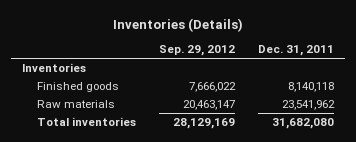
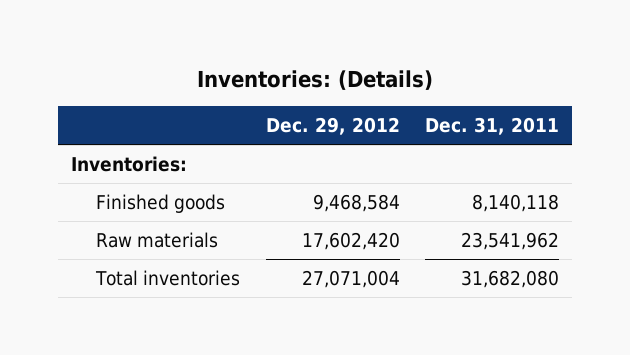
- Inventories (Details)
+ Inventories: (Details)
- | Sep. 29, 2012 | Dec. 31, 2011
+ | Dec. 29, 2012 | Dec. 31, 2011
- Inventories
+ Inventories:

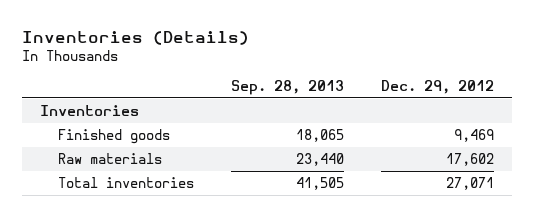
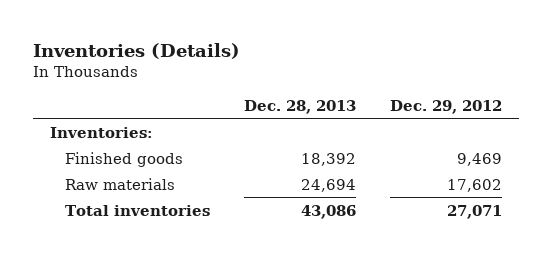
- | Sep. 28, 2013 | Dec. 29, 2012
+ | Dec. 28, 2013 | Dec. 29, 2012
- Inventories
+ Inventories:

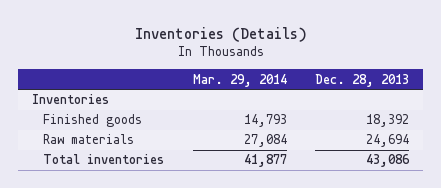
- | Dec. 28, 2013 | Dec. 29, 2012
+ | Mar. 29, 2014 | Dec. 28, 2013
- Inventories:
+ Inventories

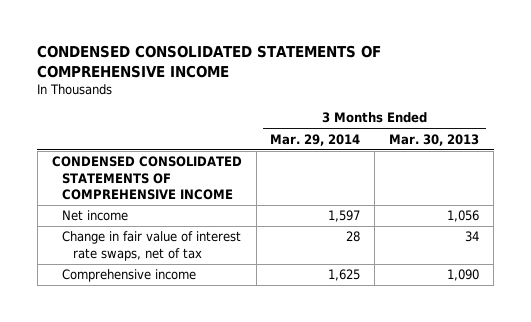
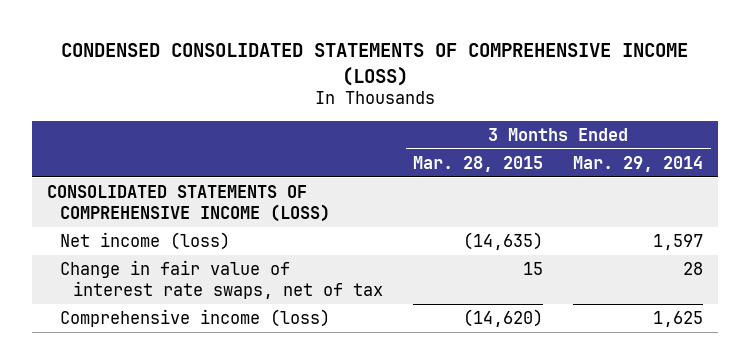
- CONDENSED CONSOLIDATED STATEMENTS OF COMPREHENSIVE INCOME
+ CONDENSED CONSOLIDATED STATEMENTS OF COMPREHENSIVE INCOME (LOSS)
- | 3 Months Ended Mar. 29, 2014 | 3 Months Ended Mar. 30, 2013
+ | 3 Months Ended Mar. 28, 2015 | 3 Months Ended Mar. 29, 2014
- CONDENSED CONSOLIDATED STATEMENTS OF COMPREHENSIVE INCOME
- Net income | 1,597 | 1,056
+ CONSOLIDATED STATEMENTS OF COMPREHENSIVE INCOME (LOSS)
+ Net income (loss) | (14,635) | 1,597
- Comprehensive income | 1,625 | 1,090
+ Comprehensive income (loss) | (14,620) | 1,625

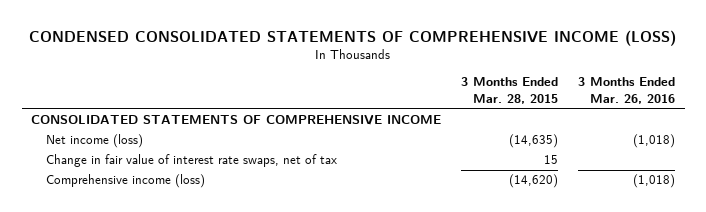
- | 3 Months Ended Mar. 28, 2015 | 3 Months Ended Mar. 29, 2014
+ | 3 Months Ended Mar. 28, 2015 | 3 Months Ended Mar. 26, 2016
- CONSOLIDATED STATEMENTS OF COMPREHENSIVE INCOME (LOSS)
+ CONSOLIDATED STATEMENTS OF COMPREHENSIVE INCOME

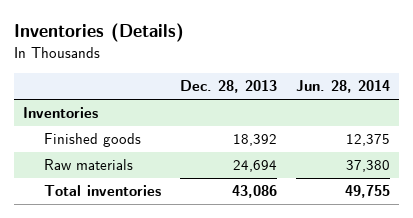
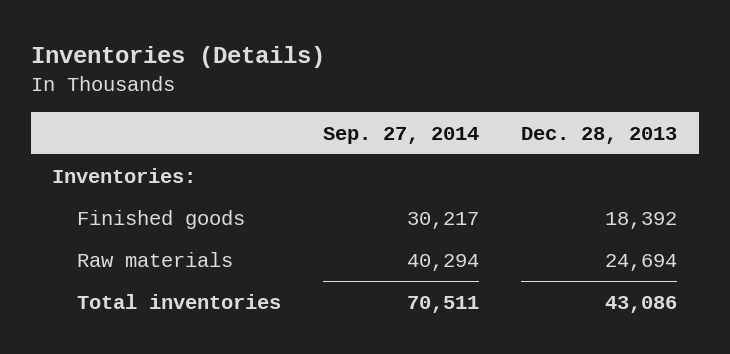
- | Dec. 28, 2013 | Jun. 28, 2014
+ | Sep. 27, 2014 | Dec. 28, 2013
- Inventories
+ Inventories:

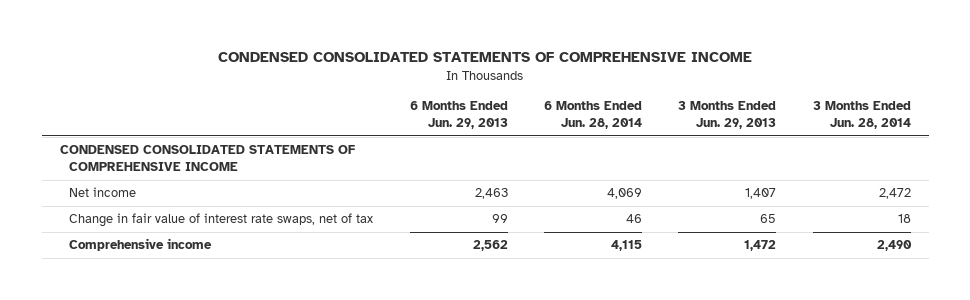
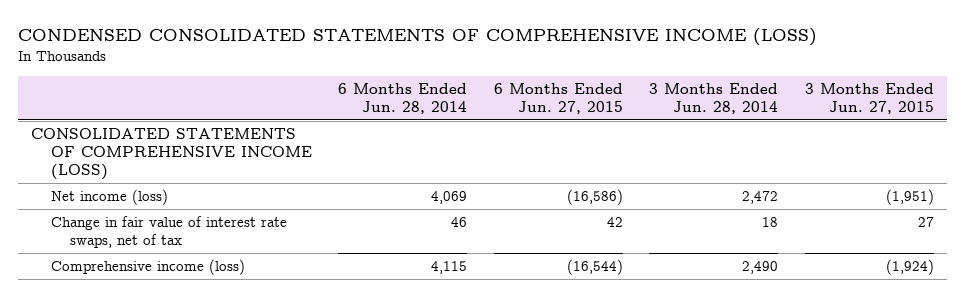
- CONDENSED CONSOLIDATED STATEMENTS OF COMPREHENSIVE INCOME
+ CONDENSED CONSOLIDATED STATEMENTS OF COMPREHENSIVE INCOME (LOSS)
- | 6 Months Ended Jun. 29, 2013 | 6 Months Ended Jun. 28, 2014 | 3 Months Ended Jun. 29, 2013 | 3 Months Ended Jun. 28, 2014
+ | 6 Months Ended Jun. 28, 2014 | 6 Months Ended Jun. 27, 2015 | 3 Months Ended Jun. 28, 2014 | 3 Months Ended Jun. 27, 2015
- CONDENSED CONSOLIDATED STATEMENTS OF COMPREHENSIVE INCOME
- Net income | 2,463 | 4,069 | 1,407 | 2,472
+ CONSOLIDATED STATEMENTS OF COMPREHENSIVE INCOME (LOSS)
+ Net income (loss) | 4,069 | (16,586) | 2,472 | (1,951)
- Comprehensive income | 2,562 | 4,115 | 1,472 | 2,490
+ Comprehensive income (loss) | 4,115 | (16,544) | 2,490 | (1,924)

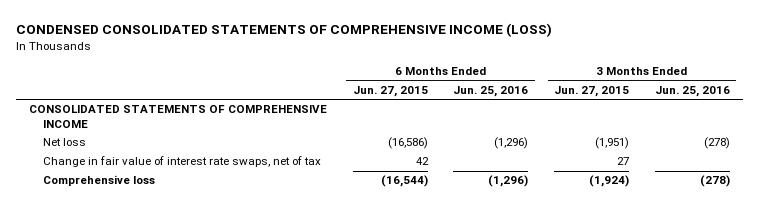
- | 6 Months Ended Jun. 28, 2014 | 6 Months Ended Jun. 27, 2015 | 3 Months Ended Jun. 28, 2014 | 3 Months Ended Jun. 27, 2015
+ | 6 Months Ended Jun. 27, 2015 | 6 Months Ended Jun. 25, 2016 | 3 Months Ended Jun. 27, 2015 | 3 Months Ended Jun. 25, 2016
- CONSOLIDATED STATEMENTS OF COMPREHENSIVE INCOME (LOSS)
- Net income (loss) | 4,069 | (16,586) | 2,472 | (1,951)
+ CONSOLIDATED STATEMENTS OF COMPREHENSIVE INCOME
+ Net loss | (16,586) | (1,296) | (1,951) | (278)
- Comprehensive income (loss) | 4,115 | (16,544) | 2,490 | (1,924)
+ Comprehensive loss | (16,544) | (1,296) | (1,924) | (278)

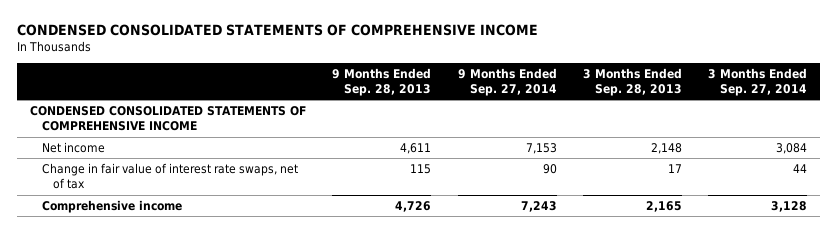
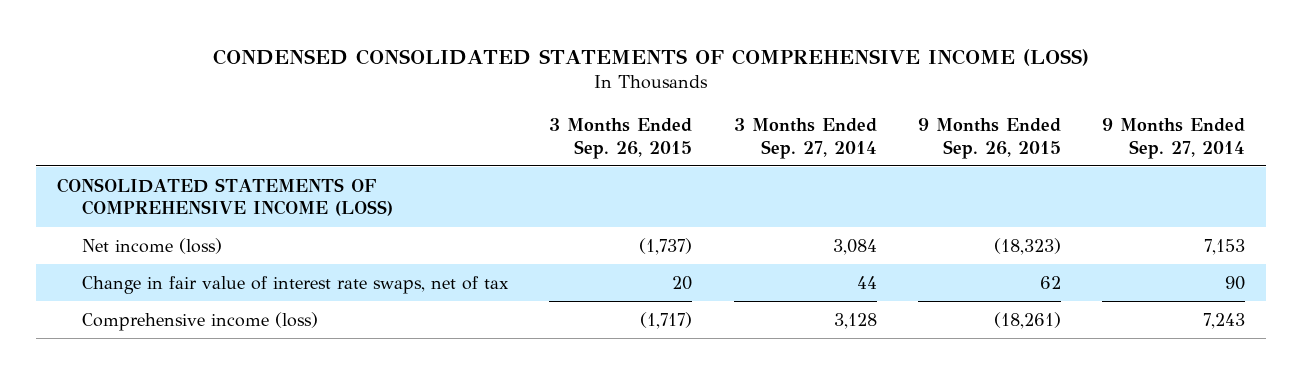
- CONDENSED CONSOLIDATED STATEMENTS OF COMPREHENSIVE INCOME
+ CONDENSED CONSOLIDATED STATEMENTS OF COMPREHENSIVE INCOME (LOSS)
- | 9 Months Ended Sep. 28, 2013 | 9 Months Ended Sep. 27, 2014 | 3 Months Ended Sep. 28, 2013 | 3 Months Ended Sep. 27, 2014
+ | 3 Months Ended Sep. 26, 2015 | 3 Months Ended Sep. 27, 2014 | 9 Months Ended Sep. 26, 2015 | 9 Months Ended Sep. 27, 2014
- CONDENSED CONSOLIDATED STATEMENTS OF COMPREHENSIVE INCOME
- Net income | 4,611 | 7,153 | 2,148 | 3,084
+ CONSOLIDATED STATEMENTS OF COMPREHENSIVE INCOME (LOSS)
+ Net income (loss) | (1,737) | 3,084 | (18,323) | 7,153
- Comprehensive income | 4,726 | 7,243 | 2,165 | 3,128
+ Comprehensive income (loss) | (1,717) | 3,128 | (18,261) | 7,243

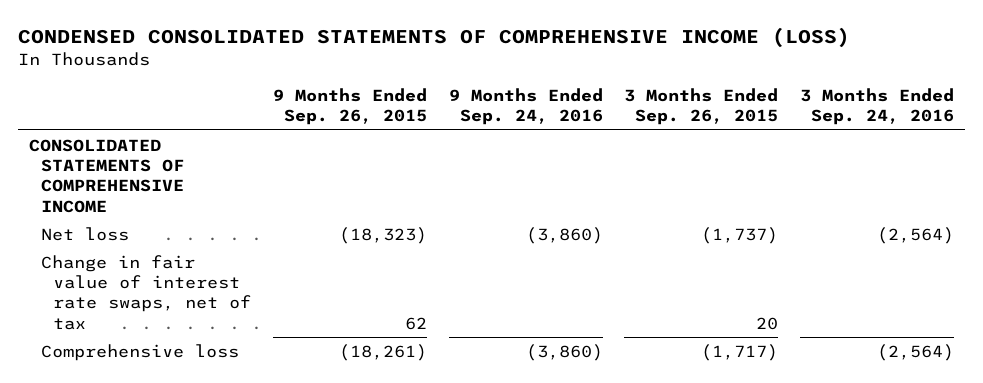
- | 3 Months Ended Sep. 26, 2015 | 3 Months Ended Sep. 27, 2014 | 9 Months Ended Sep. 26, 2015 | 9 Months Ended Sep. 27, 2014
+ | 9 Months Ended Sep. 26, 2015 | 9 Months Ended Sep. 24, 2016 | 3 Months Ended Sep. 26, 2015 | 3 Months Ended Sep. 24, 2016
- CONSOLIDATED STATEMENTS OF COMPREHENSIVE INCOME (LOSS)
- Net income (loss) | (1,737) | 3,084 | (18,323) | 7,153
+ CONSOLIDATED STATEMENTS OF COMPREHENSIVE INCOME
+ Net loss | (18,323) | (3,860) | (1,737) | (2,564)
- Comprehensive income (loss) | (1,717) | 3,128 | (18,261) | 7,243
+ Comprehensive loss | (18,261) | (3,860) | (1,717) | (2,564)

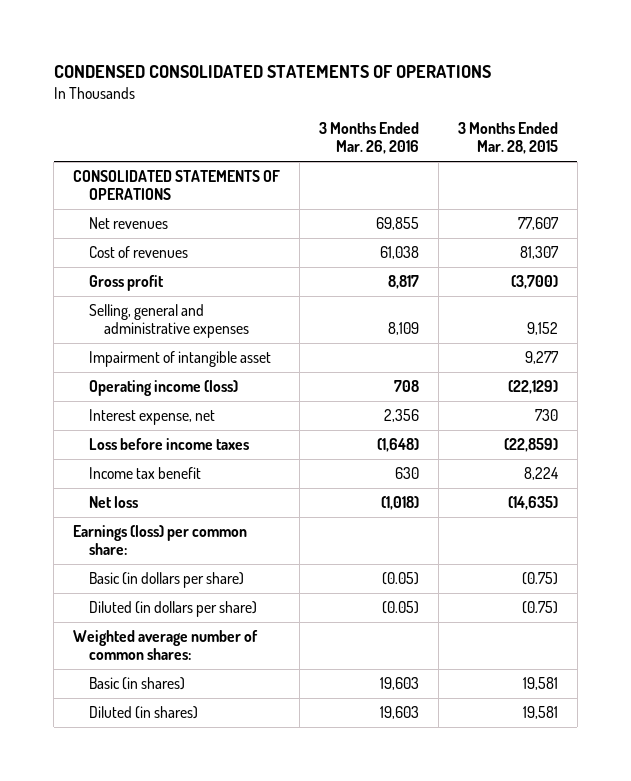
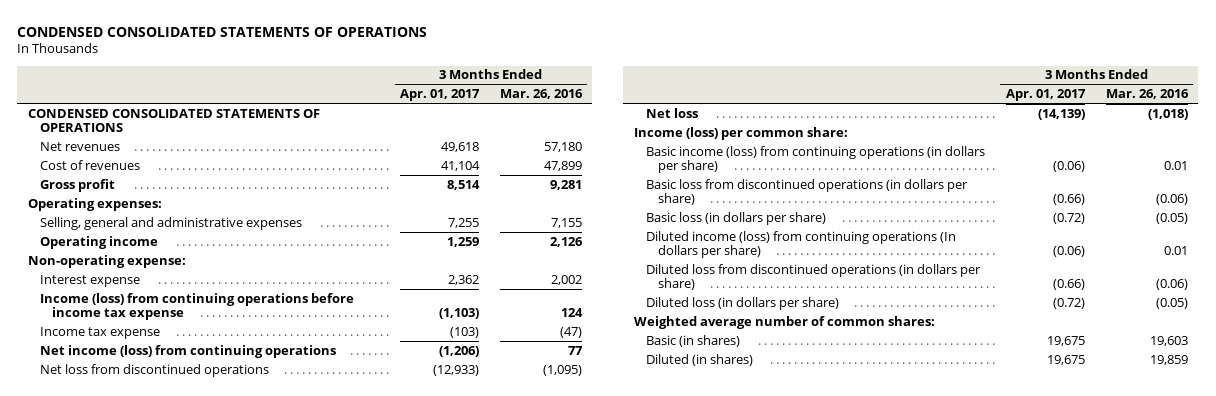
- | 3 Months Ended Mar. 26, 2016 | 3 Months Ended Mar. 28, 2015
+ | 3 Months Ended Apr. 01, 2017 | 3 Months Ended Mar. 26, 2016
- CONSOLIDATED STATEMENTS OF OPERATIONS
- Net revenues | 69,855 | 77,607
- Cost of revenues | 61,038 | 81,307
- Gross profit | 8,817 | (3,700)
- Selling, general and administrative expenses | 8,109 | 9,152
- Impairment of intangible asset | | 9,277
- Operating income (loss) | 708 | (22,129)
- Interest expense, net | 2,356 | 730
- Loss before income taxes | (1,648) | (22,859)
- Income tax benefit | 630 | 8,224
+ CONDENSED CONSOLIDATED STATEMENTS OF OPERATIONS
+ Net revenues | 49,618 | 57,180
+ Cost of revenues | 41,104 | 47,899
+ Gross profit | 8,514 | 9,281
+ Operating expenses:
+ Selling, general and administrative expenses | 7,255 | 7,155
+ Operating income | 1,259 | 2,126
+ Non-operating expense:
+ Interest expense | 2,362 | 2,002
+ Income (loss) from continuing operations before income tax expense | (1,103) | 124
+ Income tax expense | (103) | (47)
+ Net income (loss) from continuing operations | (1,206) | 77
+ Net loss from discontinued operations | (12,933) | (1,095)
- Earnings (loss) per common share:
- Basic (in dollars per share) | (0.05) | (0.75)
- Diluted (in dollars per share) | (0.05) | (0.75)
+ Income (loss) per common share:
+ Basic income (loss) from continuing operations (in dollars per share) | (0.06) | 0.01
+ Basic loss from discontinued operations (in dollars per share) | (0.66) | (0.06)
+ Basic loss (in dollars per share) | (0.72) | (0.05)
+ Diluted income (loss) from continuing operations (In dollars per share) | (0.06) | 0.01
+ Diluted loss from discontinued operations (in dollars per share) | (0.66) | (0.06)
+ Diluted loss (in dollars per share) | (0.72) | (0.05)
- Diluted (in shares) | 19,603 | 19,581
+ Diluted (in shares) | 19,675 | 19,859

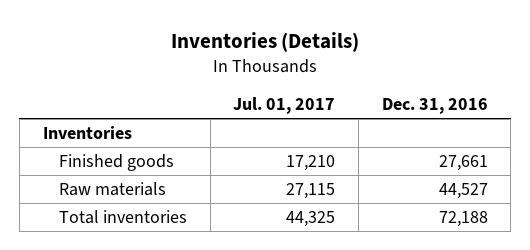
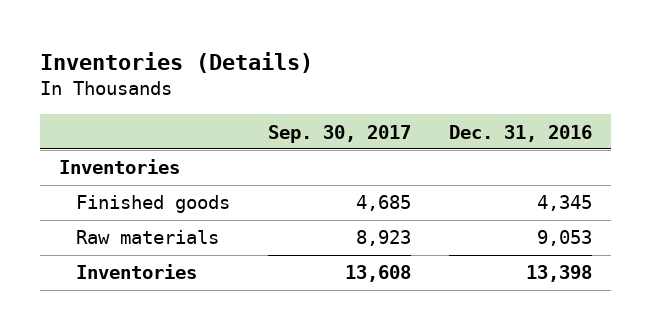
- | Jul. 01, 2017 | Dec. 31, 2016
+ | Sep. 30, 2017 | Dec. 31, 2016
- Finished goods | 17,210 | 27,661
- Raw materials | 27,115 | 44,527
- Total inventories | 44,325 | 72,188
+ Finished goods | 4,685 | 4,345
+ Raw materials | 8,923 | 9,053
+ Inventories | 13,608 | 13,398

